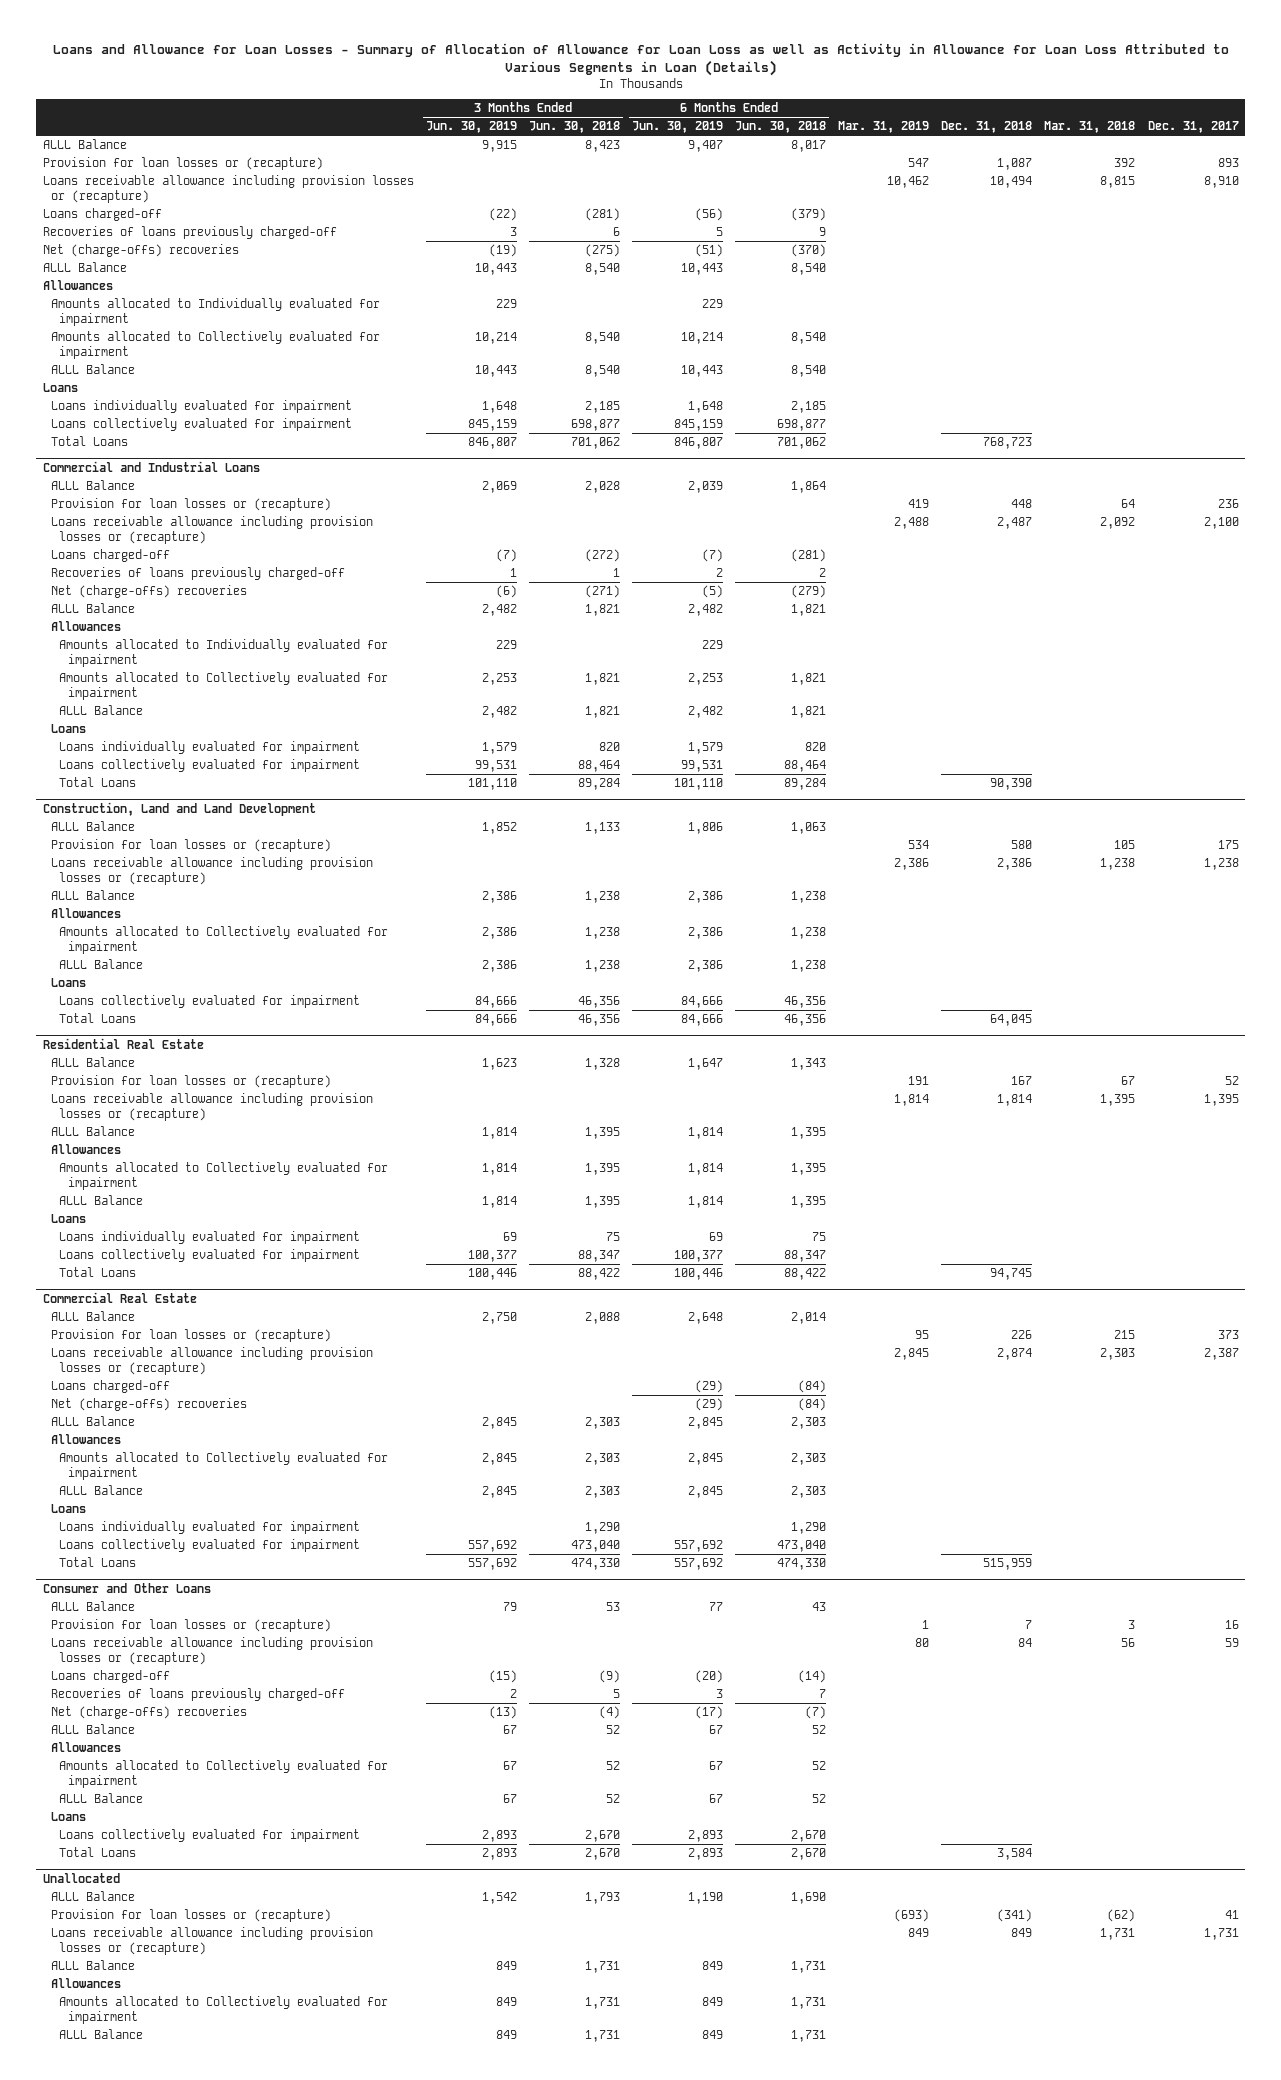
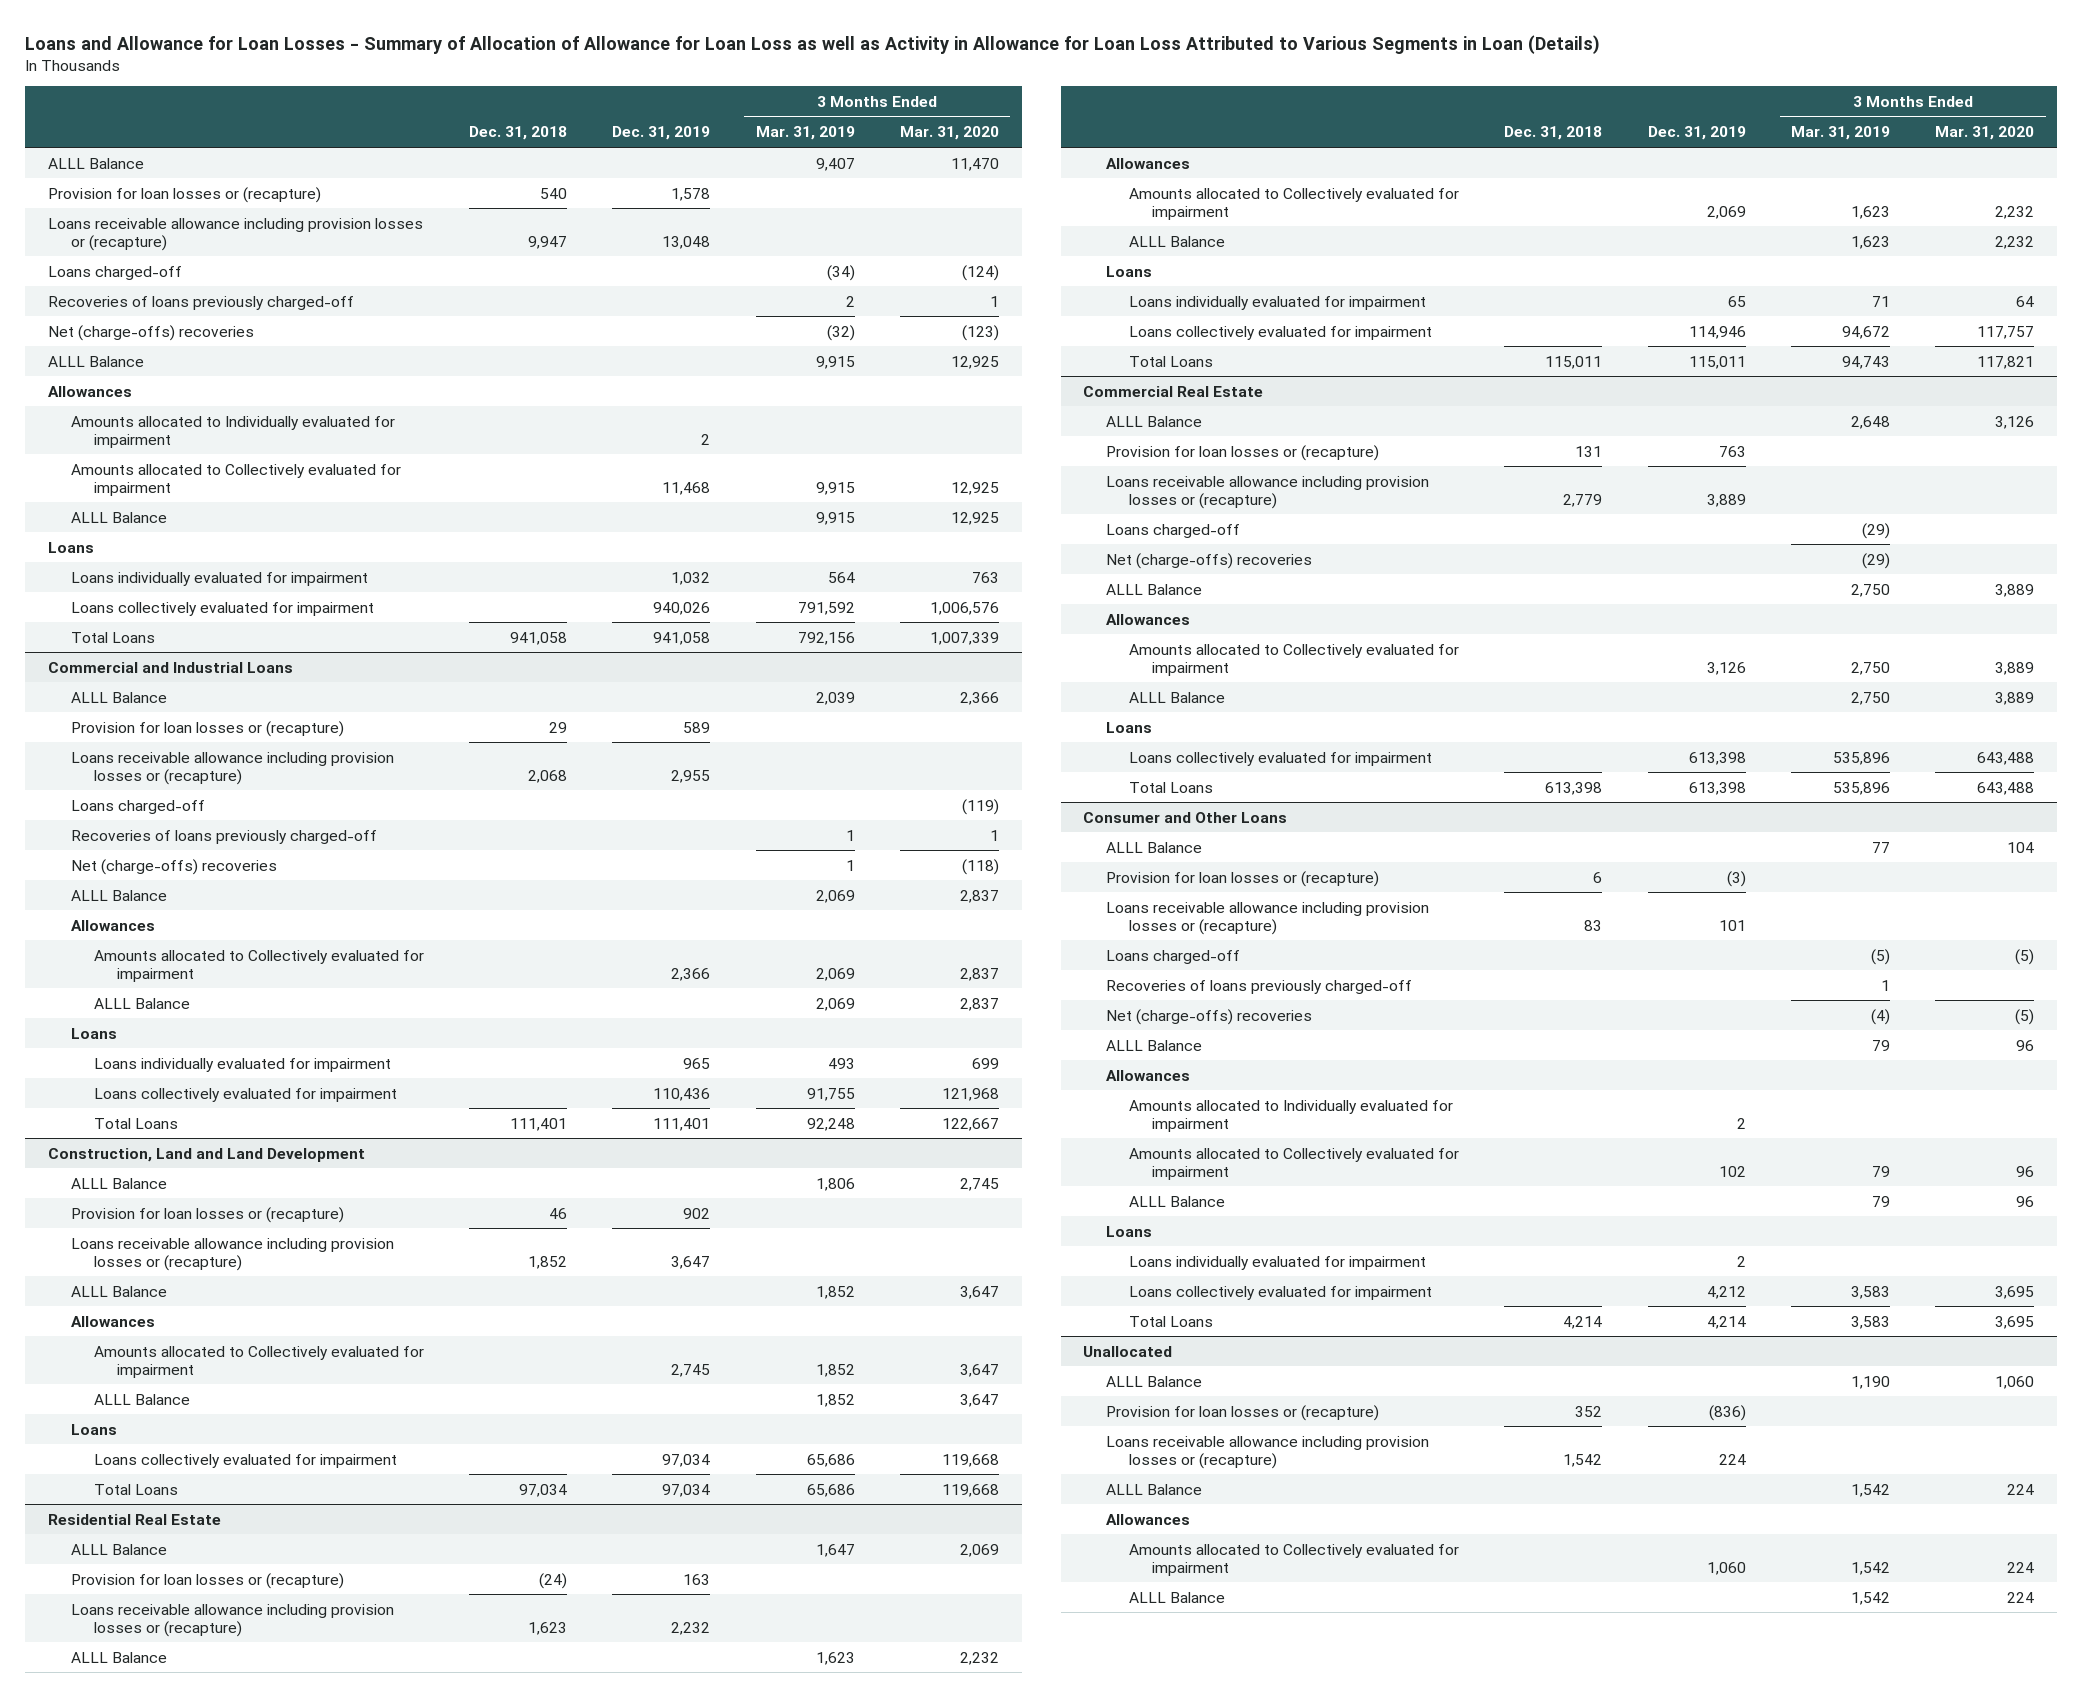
- | 3 Months Ended Jun. 30, 2019 | 3 Months Ended Jun. 30, 2018 | 6 Months Ended Jun. 30, 2019 | 6 Months Ended Jun. 30, 2018 | Mar. 31, 2019 | Dec. 31, 2018 | Mar. 31, 2018 | Dec. 31, 2017
+ | Dec. 31, 2018 | Dec. 31, 2019 | 3 Months Ended Mar. 31, 2019 | 3 Months Ended Mar. 31, 2020
- Provision for loan losses or (recapture) | | | | | 547 | 1,087 | 392 | 893
- Loans receivable allowance including provision losses or (recapture) | | | | | 10,462 | 10,494 | 8,815 | 8,910
+ Provision for loan losses or (recapture) | 540 | 1,578 | |
+ Loans receivable allowance including provision losses or (recapture) | 9,947 | 13,048 | |
- Total Loans | 846,807 | 701,062 | 846,807 | 701,062 | | 768,723 | |
+ Total Loans | 941,058 | 941,058 | 792,156 | 1,007,339
@ Commercial and Industrial Loans
- Provision for loan losses or (recapture) | | | | | 419 | 448 | 64 | 236
- Loans receivable allowance including provision losses or (recapture) | | | | | 2,488 | 2,487 | 2,092 | 2,100
+ Provision for loan losses or (recapture) | 29 | 589 | |
+ Loans receivable allowance including provision losses or (recapture) | 2,068 | 2,955 | |
- Amounts allocated to Individually evaluated for impairment | 229 | | 229 | | | | |
- Total Loans | 101,110 | 89,284 | 101,110 | 89,284 | | 90,390 | |
+ Total Loans | 111,401 | 111,401 | 92,248 | 122,667
@ Construction, Land and Land Development
- Provision for loan losses or (recapture) | | | | | 534 | 580 | 105 | 175
- Loans receivable allowance including provision losses or (recapture) | | | | | 2,386 | 2,386 | 1,238 | 1,238
+ Provision for loan losses or (recapture) | 46 | 902 | |
+ Loans receivable allowance including provision losses or (recapture) | 1,852 | 3,647 | |
- Total Loans | 84,666 | 46,356 | 84,666 | 46,356 | | 64,045 | |
+ Total Loans | 97,034 | 97,034 | 65,686 | 119,668
@ Residential Real Estate
- Provision for loan losses or (recapture) | | | | | 191 | 167 | 67 | 52
- Loans receivable allowance including provision losses or (recapture) | | | | | 1,814 | 1,814 | 1,395 | 1,395
+ Provision for loan losses or (recapture) | (24) | 163 | |
+ Loans receivable allowance including provision losses or (recapture) | 1,623 | 2,232 | |
- Total Loans | 100,446 | 88,422 | 100,446 | 88,422 | | 94,745 | |
+ Total Loans | 115,011 | 115,011 | 94,743 | 117,821
@ Commercial Real Estate
- Provision for loan losses or (recapture) | | | | | 95 | 226 | 215 | 373
- Loans receivable allowance including provision losses or (recapture) | | | | | 2,845 | 2,874 | 2,303 | 2,387
+ Provision for loan losses or (recapture) | 131 | 763 | |
+ Loans receivable allowance including provision losses or (recapture) | 2,779 | 3,889 | |
- Loans individually evaluated for impairment | | 1,290 | | 1,290 | | | |
- Total Loans | 557,692 | 474,330 | 557,692 | 474,330 | | 515,959 | |
+ Total Loans | 613,398 | 613,398 | 535,896 | 643,488
@ Consumer and Other Loans
- Provision for loan losses or (recapture) | | | | | 1 | 7 | 3 | 16
- Loans receivable allowance including provision losses or (recapture) | | | | | 80 | 84 | 56 | 59
+ Provision for loan losses or (recapture) | 6 | (3) | |
+ Loans receivable allowance including provision losses or (recapture) | 83 | 101 | |
+ Amounts allocated to Individually evaluated for impairment | | 2 | |
+ Loans individually evaluated for impairment | | 2 | |
- Total Loans | 2,893 | 2,670 | 2,893 | 2,670 | | 3,584 | |
+ Total Loans | 4,214 | 4,214 | 3,583 | 3,695
@ Unallocated
- Provision for loan losses or (recapture) | | | | | (693) | (341) | (62) | 41
- Loans receivable allowance including provision losses or (recapture) | | | | | 849 | 849 | 1,731 | 1,731
+ Provision for loan losses or (recapture) | 352 | (836) | |
+ Loans receivable allowance including provision losses or (recapture) | 1,542 | 224 | |

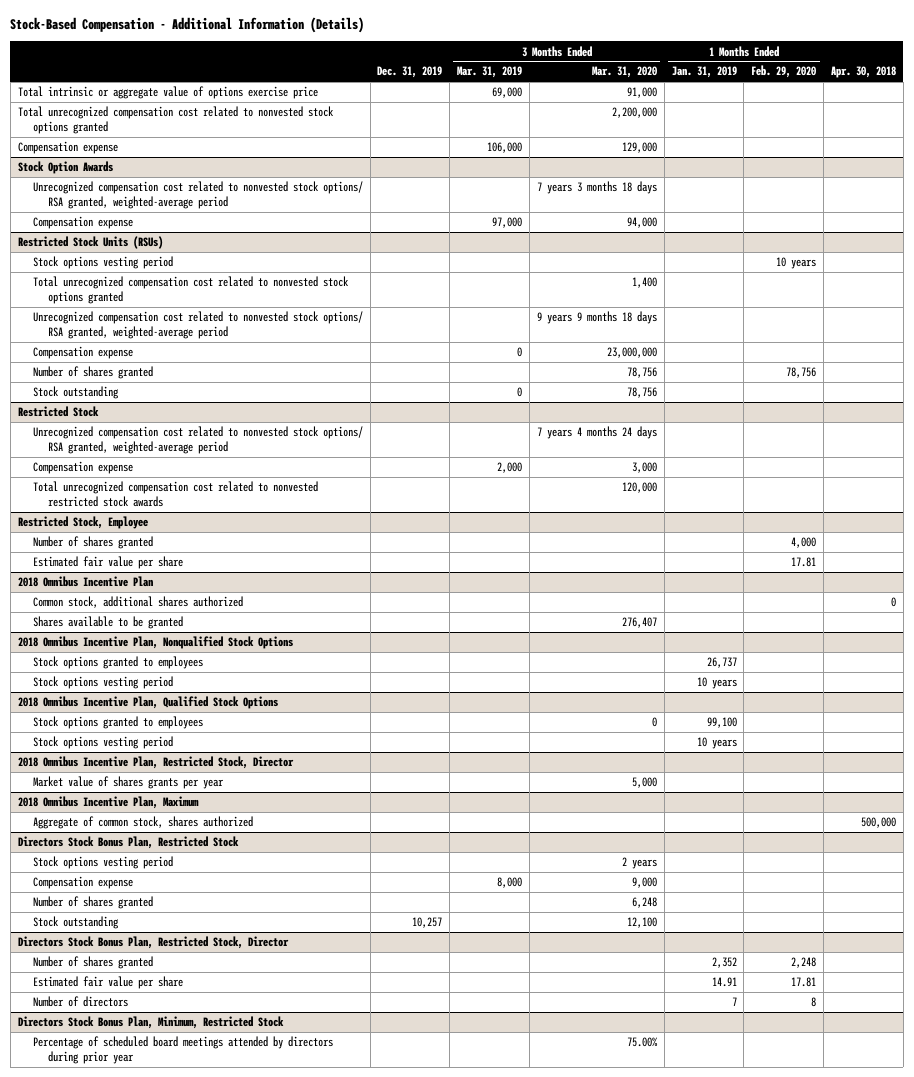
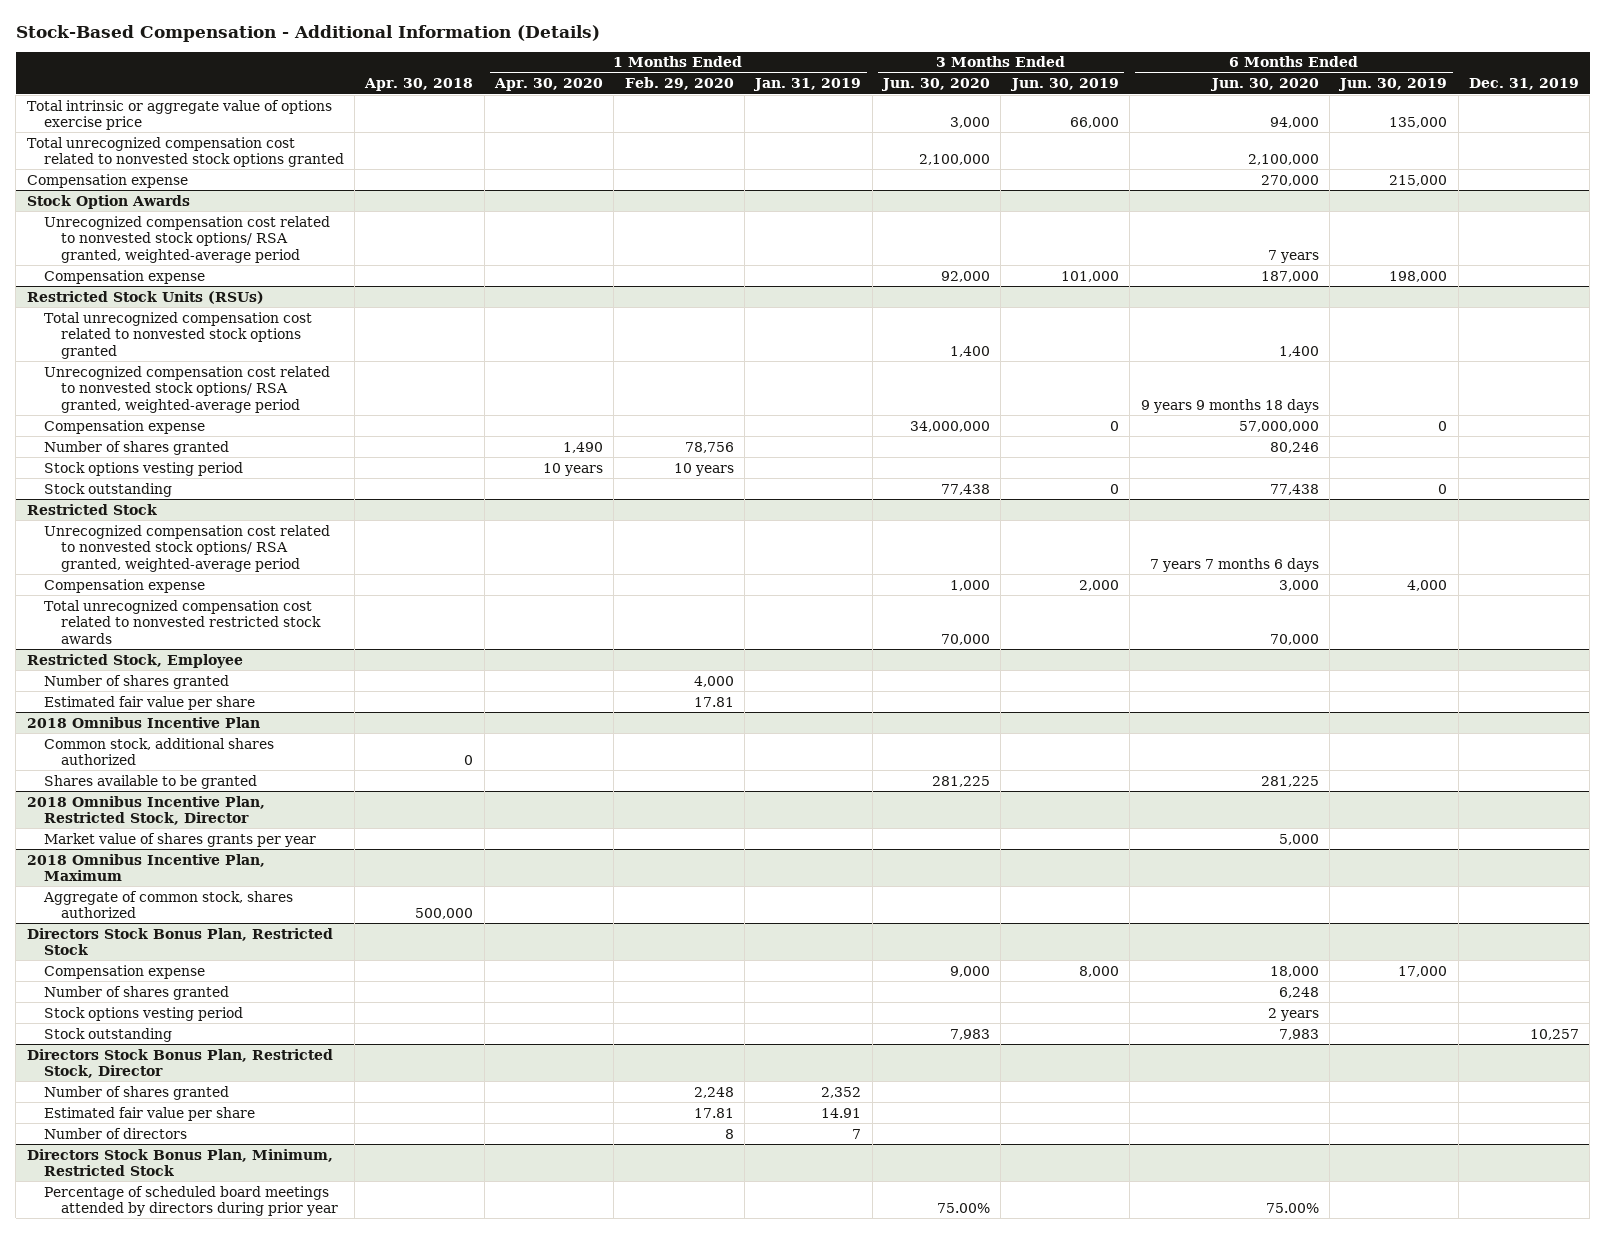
- | Dec. 31, 2019 | 3 Months Ended Mar. 31, 2019 | 3 Months Ended Mar. 31, 2020 | 1 Months Ended Jan. 31, 2019 | 1 Months Ended Feb. 29, 2020 | Apr. 30, 2018
+ | Apr. 30, 2018 | 1 Months Ended Apr. 30, 2020 | 1 Months Ended Feb. 29, 2020 | 1 Months Ended Jan. 31, 2019 | 3 Months Ended Jun. 30, 2020 | 3 Months Ended Jun. 30, 2019 | 6 Months Ended Jun. 30, 2020 | 6 Months Ended Jun. 30, 2019 | Dec. 31, 2019
@ Restricted Stock Units (RSUs)
moved down: Stock options vesting period | | 10 years | 10 years | | | | | |
- 2018 Omnibus Incentive Plan, Nonqualified Stock Options
- Stock options granted to employees | | | | 26,737 | |
- Stock options vesting period | | | | 10 years | |
- 2018 Omnibus Incentive Plan, Qualified Stock Options
- Stock options granted to employees | | | 0 | 99,100 | |
- Stock options vesting period | | | | 10 years | |
@ Directors Stock Bonus Plan, Restricted Stock
moved down: Stock options vesting period | | | | | | | 2 years | |

